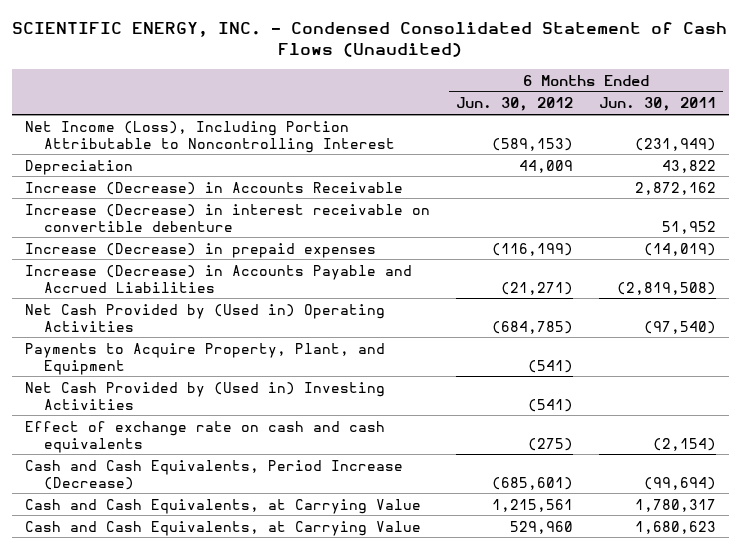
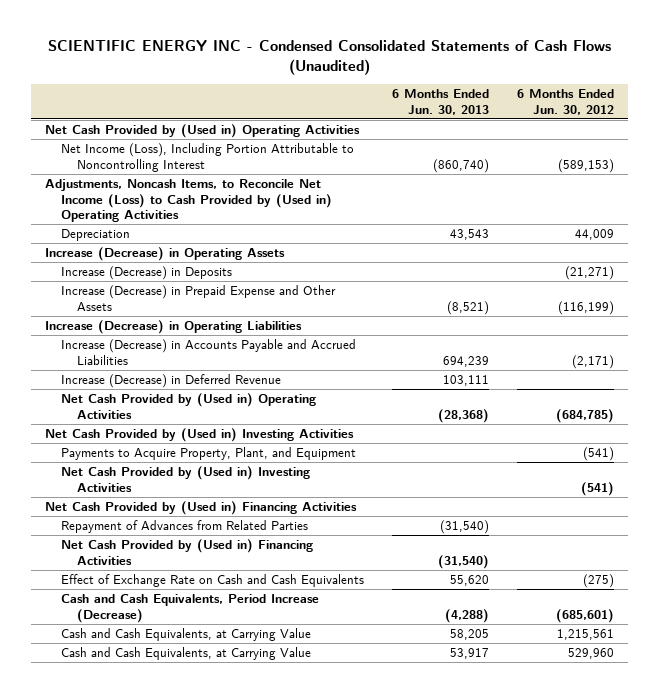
- SCIENTIFIC ENERGY, INC. - Condensed Consolidated Statement of Cash Flows (Unaudited)
+ SCIENTIFIC ENERGY INC - Condensed Consolidated Statements of Cash Flows (Unaudited)
- | 6 Months Ended Jun. 30, 2012 | 6 Months Ended Jun. 30, 2011
+ | 6 Months Ended Jun. 30, 2013 | 6 Months Ended Jun. 30, 2012
+ Net Cash Provided by (Used in) Operating Activities
+ Adjustments, Noncash Items, to Reconcile Net Income (Loss) to Cash Provided by (Used in) Operating Activities
- Increase (Decrease) in Accounts Receivable | | 2,872,162
- Increase (Decrease) in interest receivable on convertible debenture | | 51,952
- Increase (Decrease) in prepaid expenses | (116,199) | (14,019)
- Increase (Decrease) in Accounts Payable and Accrued Liabilities | (21,271) | (2,819,508)
+ Increase (Decrease) in Operating Assets
+ Increase (Decrease) in Deposits | | (21,271)
+ Increase (Decrease) in Prepaid Expense and Other Assets | (8,521) | (116,199)
+ Increase (Decrease) in Operating Liabilities
+ Increase (Decrease) in Accounts Payable and Accrued Liabilities | 694,239 | (2,171)
+ Increase (Decrease) in Deferred Revenue | 103,111 |
+ Net Cash Provided by (Used in) Investing Activities
- Effect of exchange rate on cash and cash equivalents | (275) | (2,154)
+ Net Cash Provided by (Used in) Financing Activities
+ Repayment of Advances from Related Parties | (31,540) |
+ Net Cash Provided by (Used in) Financing Activities | (31,540) |
+ Effect of Exchange Rate on Cash and Cash Equivalents | 55,620 | (275)

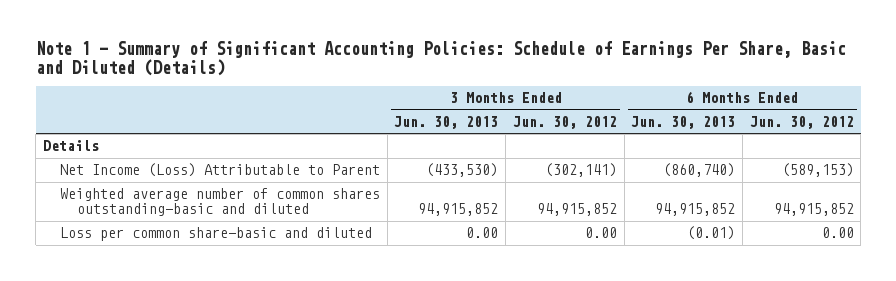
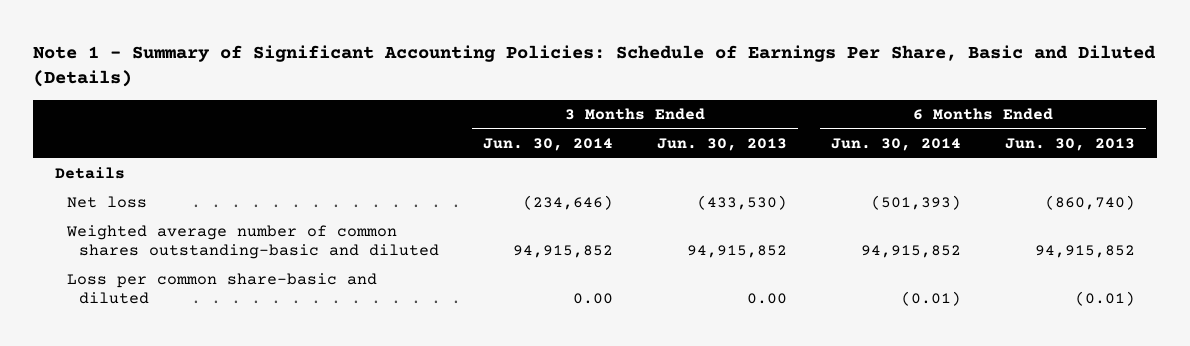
- | 3 Months Ended Jun. 30, 2013 | 3 Months Ended Jun. 30, 2012 | 6 Months Ended Jun. 30, 2013 | 6 Months Ended Jun. 30, 2012
+ | 3 Months Ended Jun. 30, 2014 | 3 Months Ended Jun. 30, 2013 | 6 Months Ended Jun. 30, 2014 | 6 Months Ended Jun. 30, 2013
- Net Income (Loss) Attributable to Parent | (433,530) | (302,141) | (860,740) | (589,153)
+ Net loss | (234,646) | (433,530) | (501,393) | (860,740)

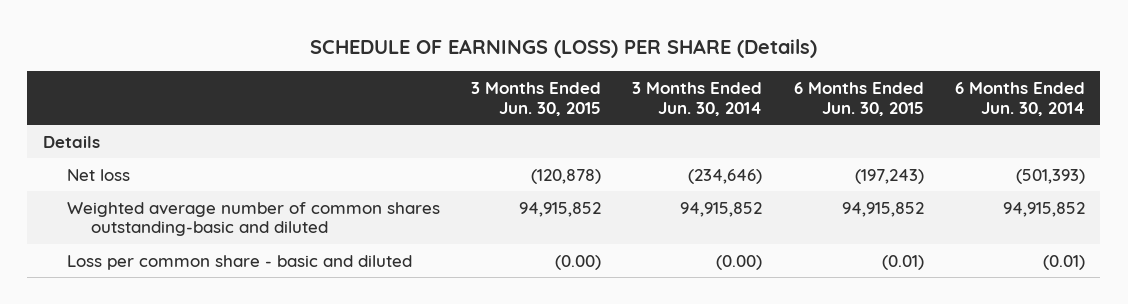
- Note 1 - Summary of Significant Accounting Policies: Schedule of Earnings Per Share, Basic and Diluted (Details)
+ SCHEDULE OF EARNINGS (LOSS) PER SHARE (Details)
- | 3 Months Ended Jun. 30, 2014 | 3 Months Ended Jun. 30, 2013 | 6 Months Ended Jun. 30, 2014 | 6 Months Ended Jun. 30, 2013
+ | 3 Months Ended Jun. 30, 2015 | 3 Months Ended Jun. 30, 2014 | 6 Months Ended Jun. 30, 2015 | 6 Months Ended Jun. 30, 2014
- Loss per common share-basic and diluted | 0.00 | 0.00 | (0.01) | (0.01)
+ Loss per common share - basic and diluted | (0.00) | (0.00) | (0.01) | (0.01)

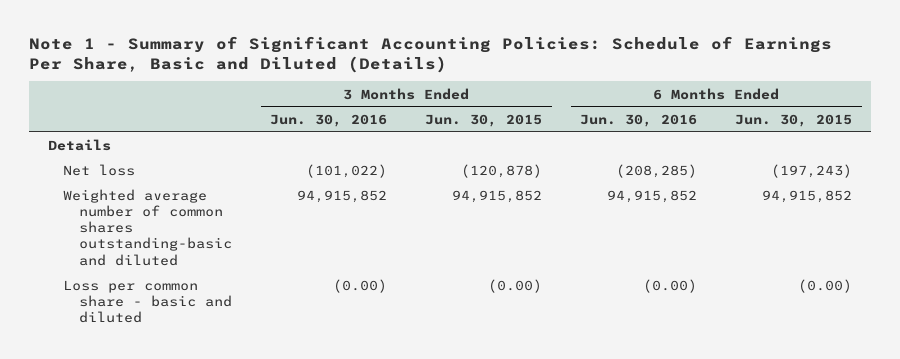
- SCHEDULE OF EARNINGS (LOSS) PER SHARE (Details)
+ Note 1 - Summary of Significant Accounting Policies: Schedule of Earnings Per Share, Basic and Diluted (Details)
- | 3 Months Ended Jun. 30, 2015 | 3 Months Ended Jun. 30, 2014 | 6 Months Ended Jun. 30, 2015 | 6 Months Ended Jun. 30, 2014
+ | 3 Months Ended Jun. 30, 2016 | 3 Months Ended Jun. 30, 2015 | 6 Months Ended Jun. 30, 2016 | 6 Months Ended Jun. 30, 2015
- Loss per common share - basic and diluted | (0.00) | (0.00) | (0.01) | (0.01)
+ Loss per common share - basic and diluted | (0.00) | (0.00) | (0.00) | (0.00)

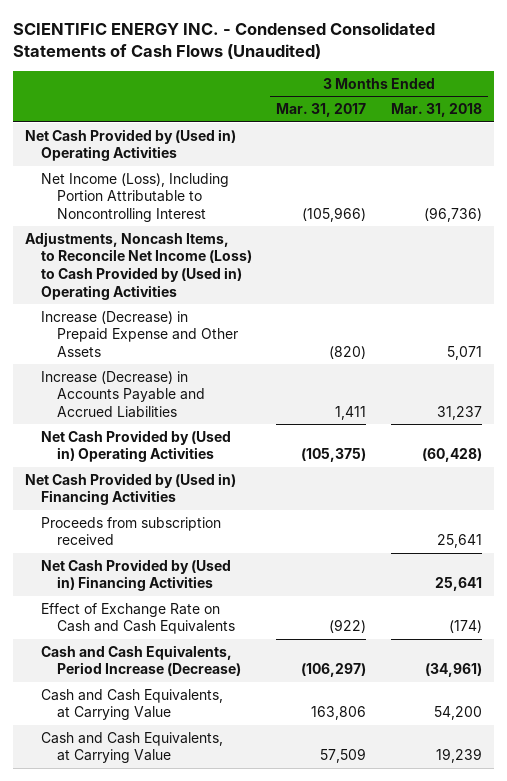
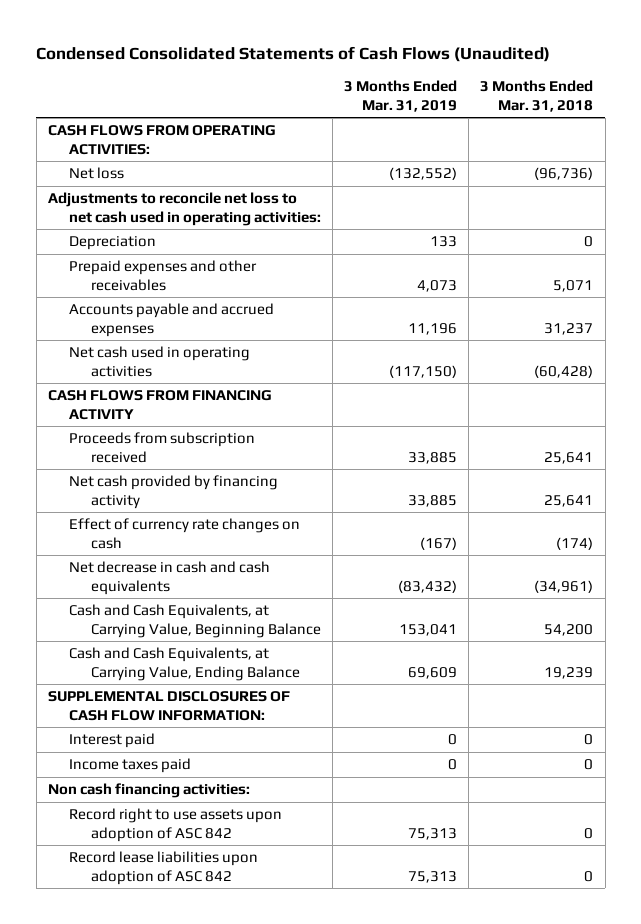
- SCIENTIFIC ENERGY INC. - Condensed Consolidated Statements of Cash Flows (Unaudited)
+ Condensed Consolidated Statements of Cash Flows (Unaudited)
- | 3 Months Ended Mar. 31, 2017 | 3 Months Ended Mar. 31, 2018
+ | 3 Months Ended Mar. 31, 2019 | 3 Months Ended Mar. 31, 2018
- Net Cash Provided by (Used in) Operating Activities
- Net Income (Loss), Including Portion Attributable to Noncontrolling Interest | (105,966) | (96,736)
- Adjustments, Noncash Items, to Reconcile Net Income (Loss) to Cash Provided by (Used in) Operating Activities
- Increase (Decrease) in Prepaid Expense and Other Assets | (820) | 5,071
- Increase (Decrease) in Accounts Payable and Accrued Liabilities | 1,411 | 31,237
- Net Cash Provided by (Used in) Operating Activities | (105,375) | (60,428)
- Net Cash Provided by (Used in) Financing Activities
+ CASH FLOWS FROM OPERATING ACTIVITIES:
+ Net loss | (132,552) | (96,736)
+ Adjustments to reconcile net loss to net cash used in operating activities:
+ Depreciation | 133 | 0
+ Prepaid expenses and other receivables | 4,073 | 5,071
+ Accounts payable and accrued expenses | 11,196 | 31,237
+ Net cash used in operating activities | (117,150) | (60,428)
+ CASH FLOWS FROM FINANCING ACTIVITY
- Net Cash Provided by (Used in) Financing Activities | | 25,641
- Effect of Exchange Rate on Cash and Cash Equivalents | (922) | (174)
- Cash and Cash Equivalents, Period Increase (Decrease) | (106,297) | (34,961)
- Cash and Cash Equivalents, at Carrying Value | 163,806 | 54,200
- Cash and Cash Equivalents, at Carrying Value | 57,509 | 19,239
+ Net cash provided by financing activity | 33,885 | 25,641
+ Effect of currency rate changes on cash | (167) | (174)
+ Net decrease in cash and cash equivalents | (83,432) | (34,961)
+ Cash and Cash Equivalents, at Carrying Value, Beginning Balance | 153,041 | 54,200
+ Cash and Cash Equivalents, at Carrying Value, Ending Balance | 69,609 | 19,239
+ SUPPLEMENTAL DISCLOSURES OF CASH FLOW INFORMATION:
+ Interest paid | 0 | 0
+ Income taxes paid | 0 | 0
+ Non cash financing activities:
+ Record right to use assets upon adoption of ASC 842 | 75,313 | 0
+ Record lease liabilities upon adoption of ASC 842 | 75,313 | 0

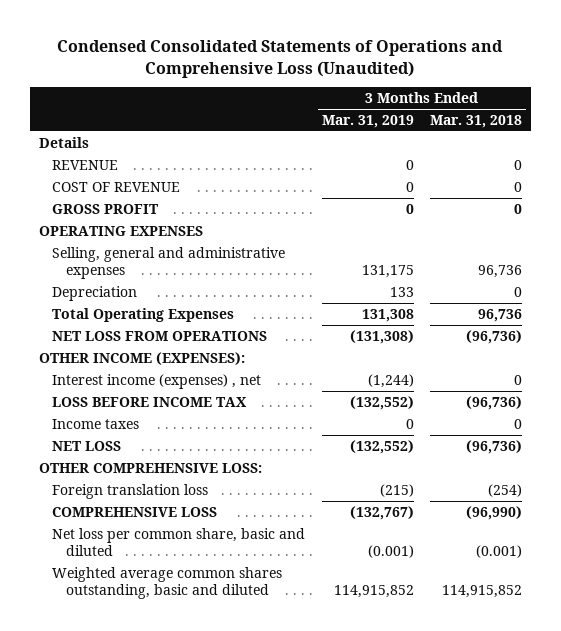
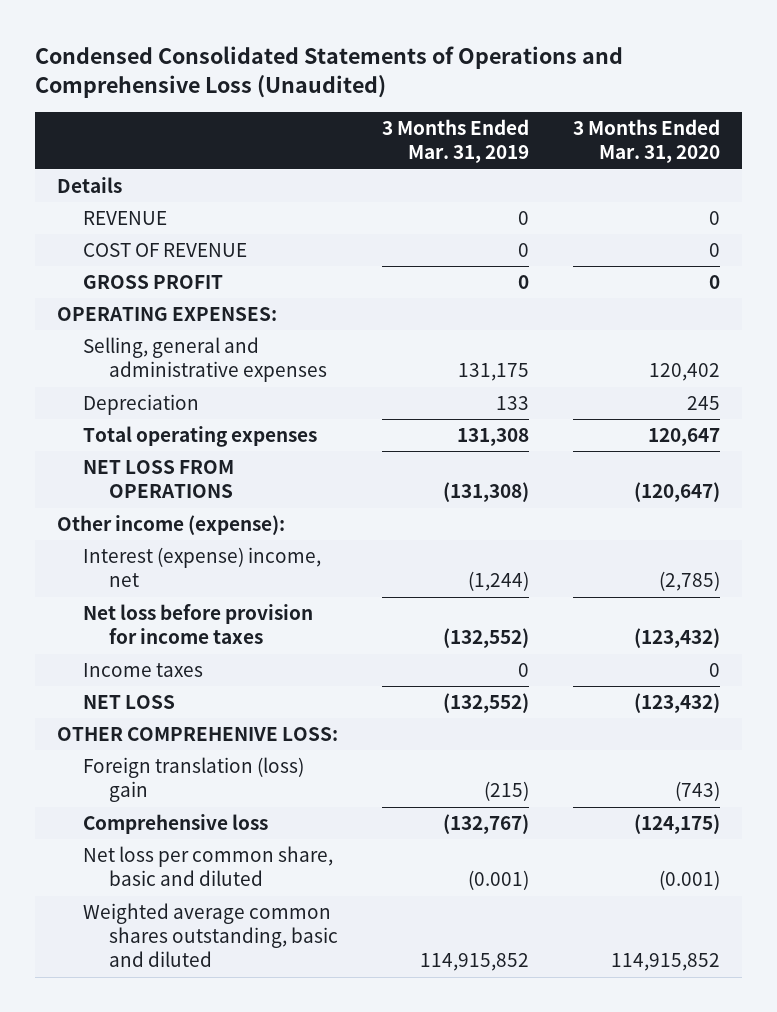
- | 3 Months Ended Mar. 31, 2019 | 3 Months Ended Mar. 31, 2018
+ | 3 Months Ended Mar. 31, 2019 | 3 Months Ended Mar. 31, 2020
- OPERATING EXPENSES
+ OPERATING EXPENSES:
- Total Operating Expenses | 131,308 | 96,736
+ Total operating expenses | 131,308 | 120,647
- OTHER INCOME (EXPENSES):
- Interest income (expenses) , net | (1,244) | 0
- LOSS BEFORE INCOME TAX | (132,552) | (96,736)
+ Other income (expense):
+ Interest (expense) income, net | (1,244) | (2,785)
+ Net loss before provision for income taxes | (132,552) | (123,432)
- OTHER COMPREHENSIVE LOSS:
- Foreign translation loss | (215) | (254)
- COMPREHENSIVE LOSS | (132,767) | (96,990)
+ OTHER COMPREHENIVE LOSS:
+ Foreign translation (loss) gain | (215) | (743)
+ Comprehensive loss | (132,767) | (124,175)

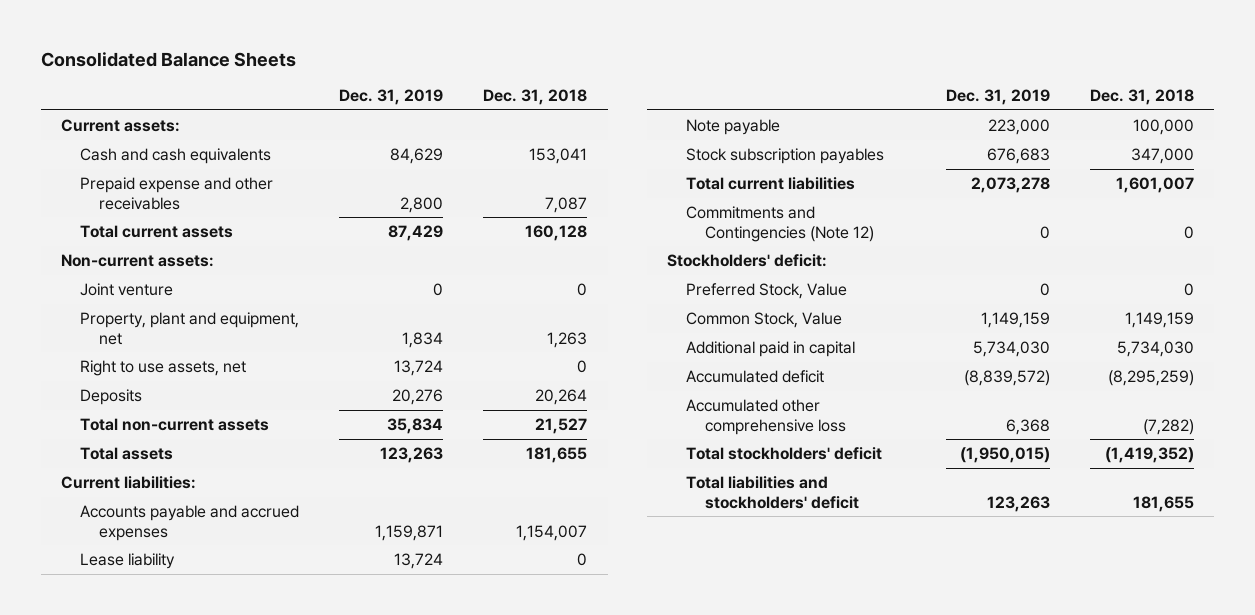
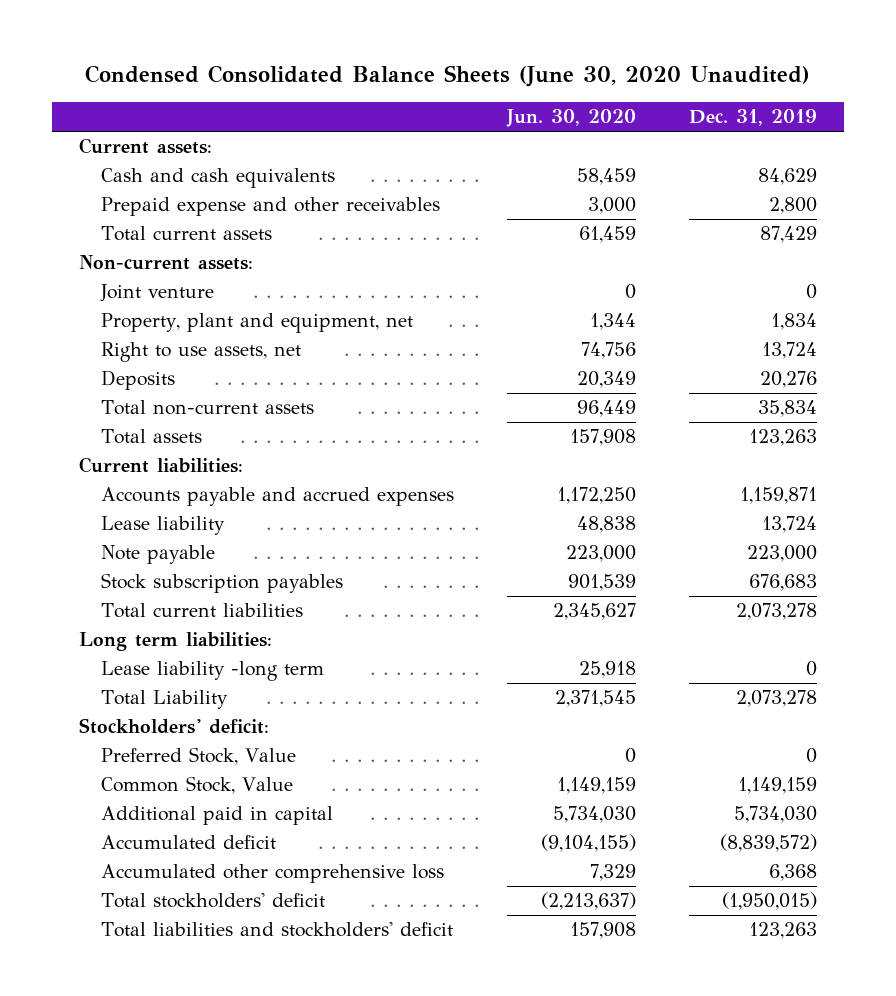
- Consolidated Balance Sheets
+ Condensed Consolidated Balance Sheets (June 30, 2020 Unaudited)
- | Dec. 31, 2019 | Dec. 31, 2018
+ | Jun. 30, 2020 | Dec. 31, 2019
- Commitments and Contingencies (Note 12) | 0 | 0
+ Long term liabilities:
+ Lease liability -long term | 25,918 | 0
+ Total Liability | 2,371,545 | 2,073,278

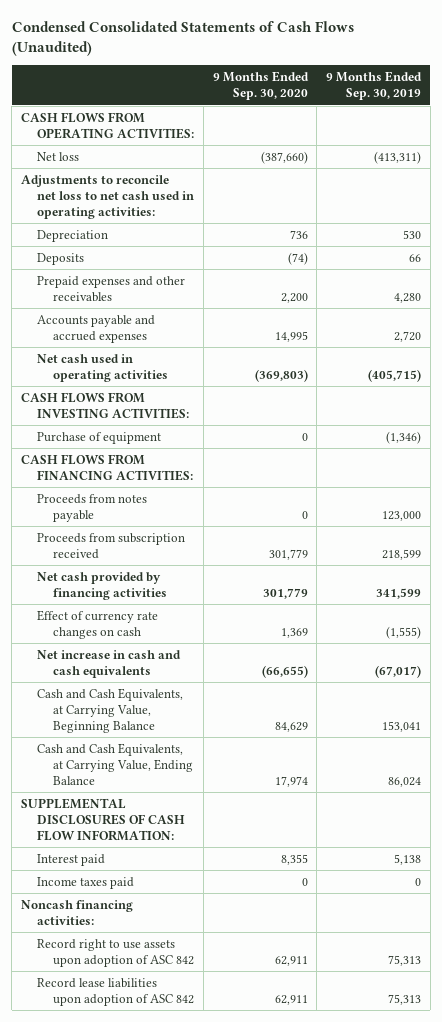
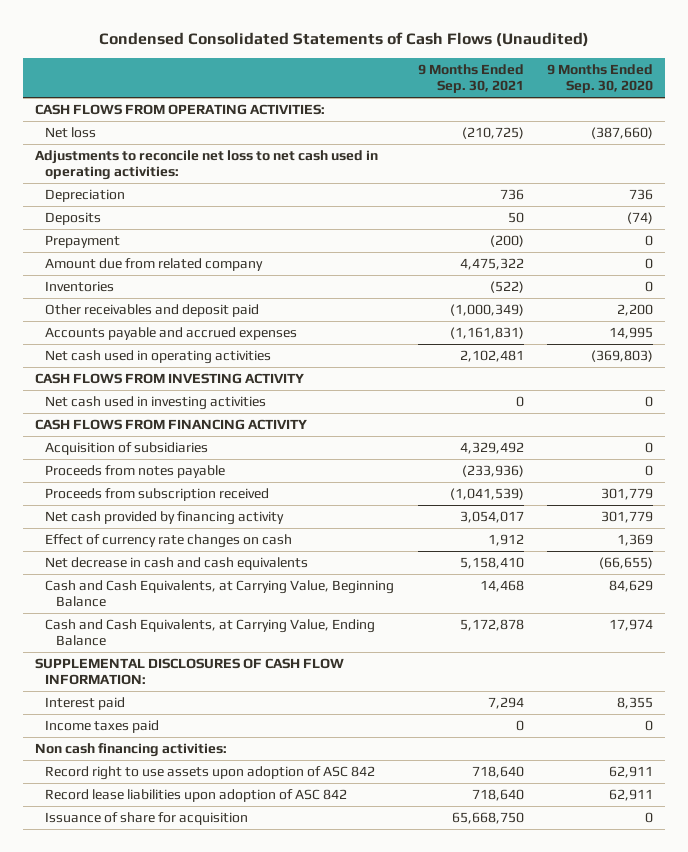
- | 9 Months Ended Sep. 30, 2020 | 9 Months Ended Sep. 30, 2019
+ | 9 Months Ended Sep. 30, 2021 | 9 Months Ended Sep. 30, 2020
- Prepaid expenses and other receivables | 2,200 | 4,280
+ Prepayment | (200) | 0
+ Amount due from related company | 4,475,322 | 0
+ Inventories | (522) | 0
+ Other receivables and deposit paid | (1,000,349) | 2,200
- CASH FLOWS FROM INVESTING ACTIVITIES:
- Purchase of equipment | 0 | (1,346)
- CASH FLOWS FROM FINANCING ACTIVITIES:
+ CASH FLOWS FROM INVESTING ACTIVITY
+ Net cash used in investing activities | 0 | 0
+ CASH FLOWS FROM FINANCING ACTIVITY
+ Acquisition of subsidiaries | 4,329,492 | 0
- Net cash provided by financing activities | 301,779 | 341,599
+ Net cash provided by financing activity | 3,054,017 | 301,779
- Net increase in cash and cash equivalents | (66,655) | (67,017)
+ Net decrease in cash and cash equivalents | 5,158,410 | (66,655)
- Noncash financing activities:
+ Non cash financing activities:
+ Issuance of share for acquisition | 65,668,750 | 0

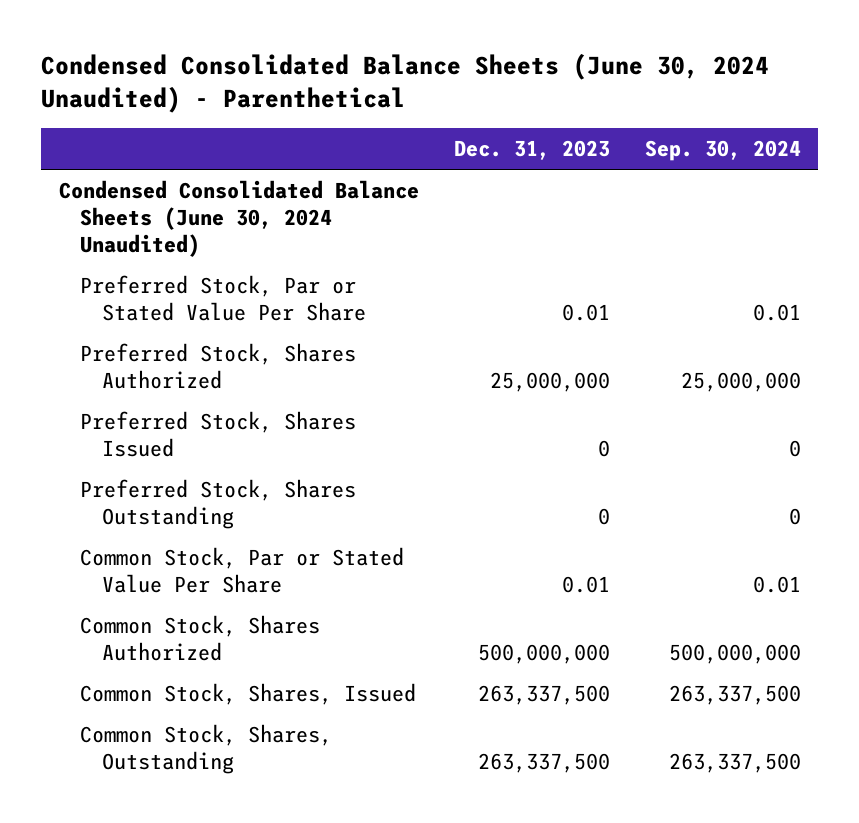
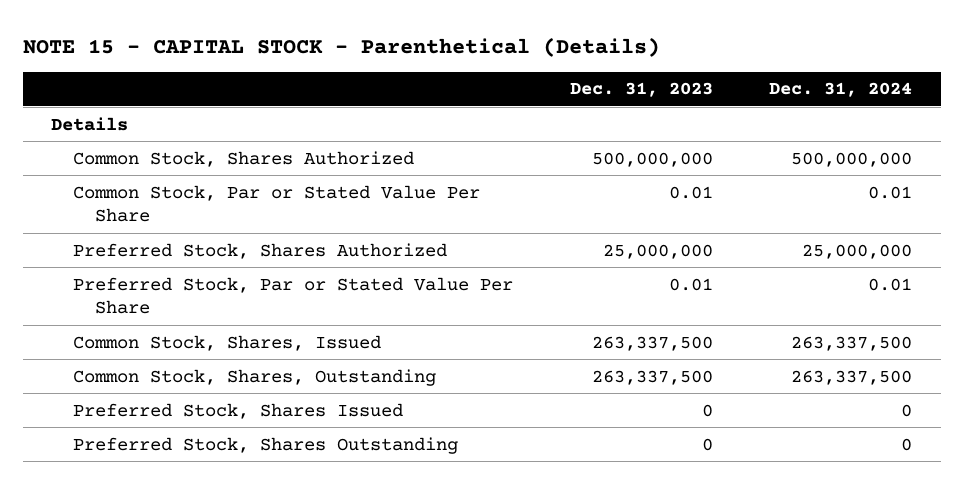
- Condensed Consolidated Balance Sheets (June 30, 2024 Unaudited) - Parenthetical
+ NOTE 15 - CAPITAL STOCK - Parenthetical (Details)
- | Dec. 31, 2023 | Sep. 30, 2024
+ | Dec. 31, 2023 | Dec. 31, 2024
- Condensed Consolidated Balance Sheets (June 30, 2024 Unaudited)
+ Details
moved down: Common Stock, Par or Stated Value Per Share | 0.01 | 0.01
moved down: Preferred Stock, Shares Authorized | 25,000,000 | 25,000,000
moved down: Preferred Stock, Par or Stated Value Per Share | 0.01 | 0.01
moved down: Preferred Stock, Shares Issued | 0 | 0
moved down: Preferred Stock, Shares Outstanding | 0 | 0

